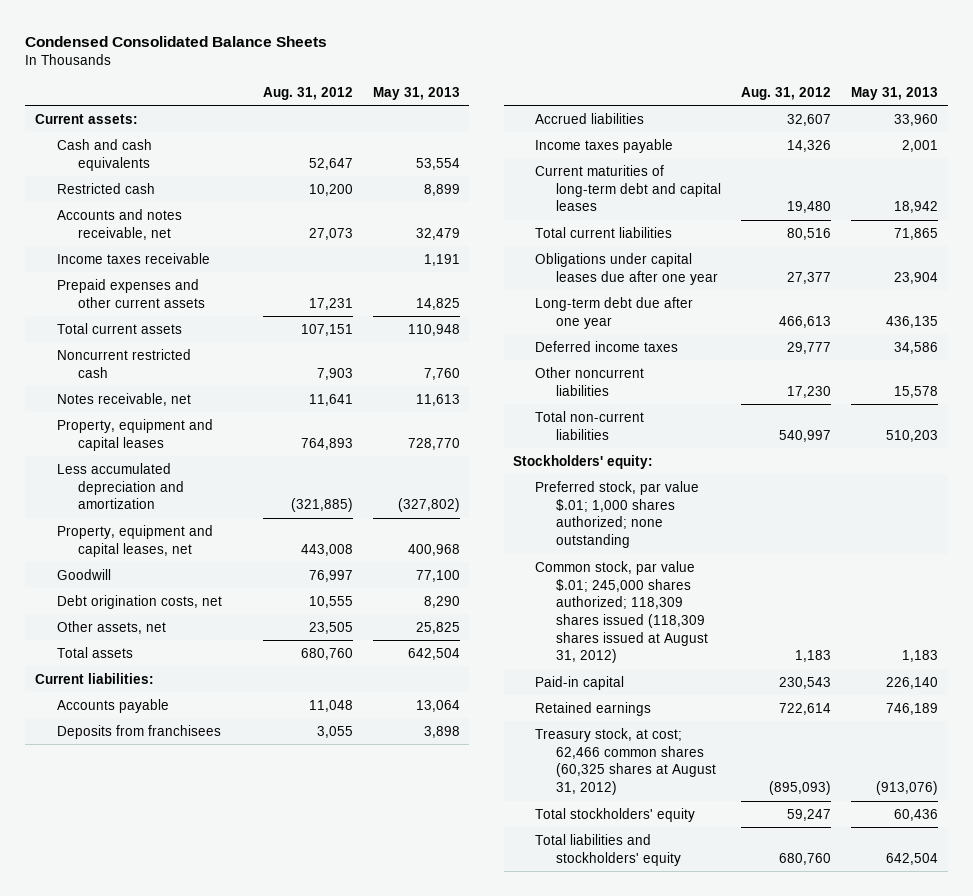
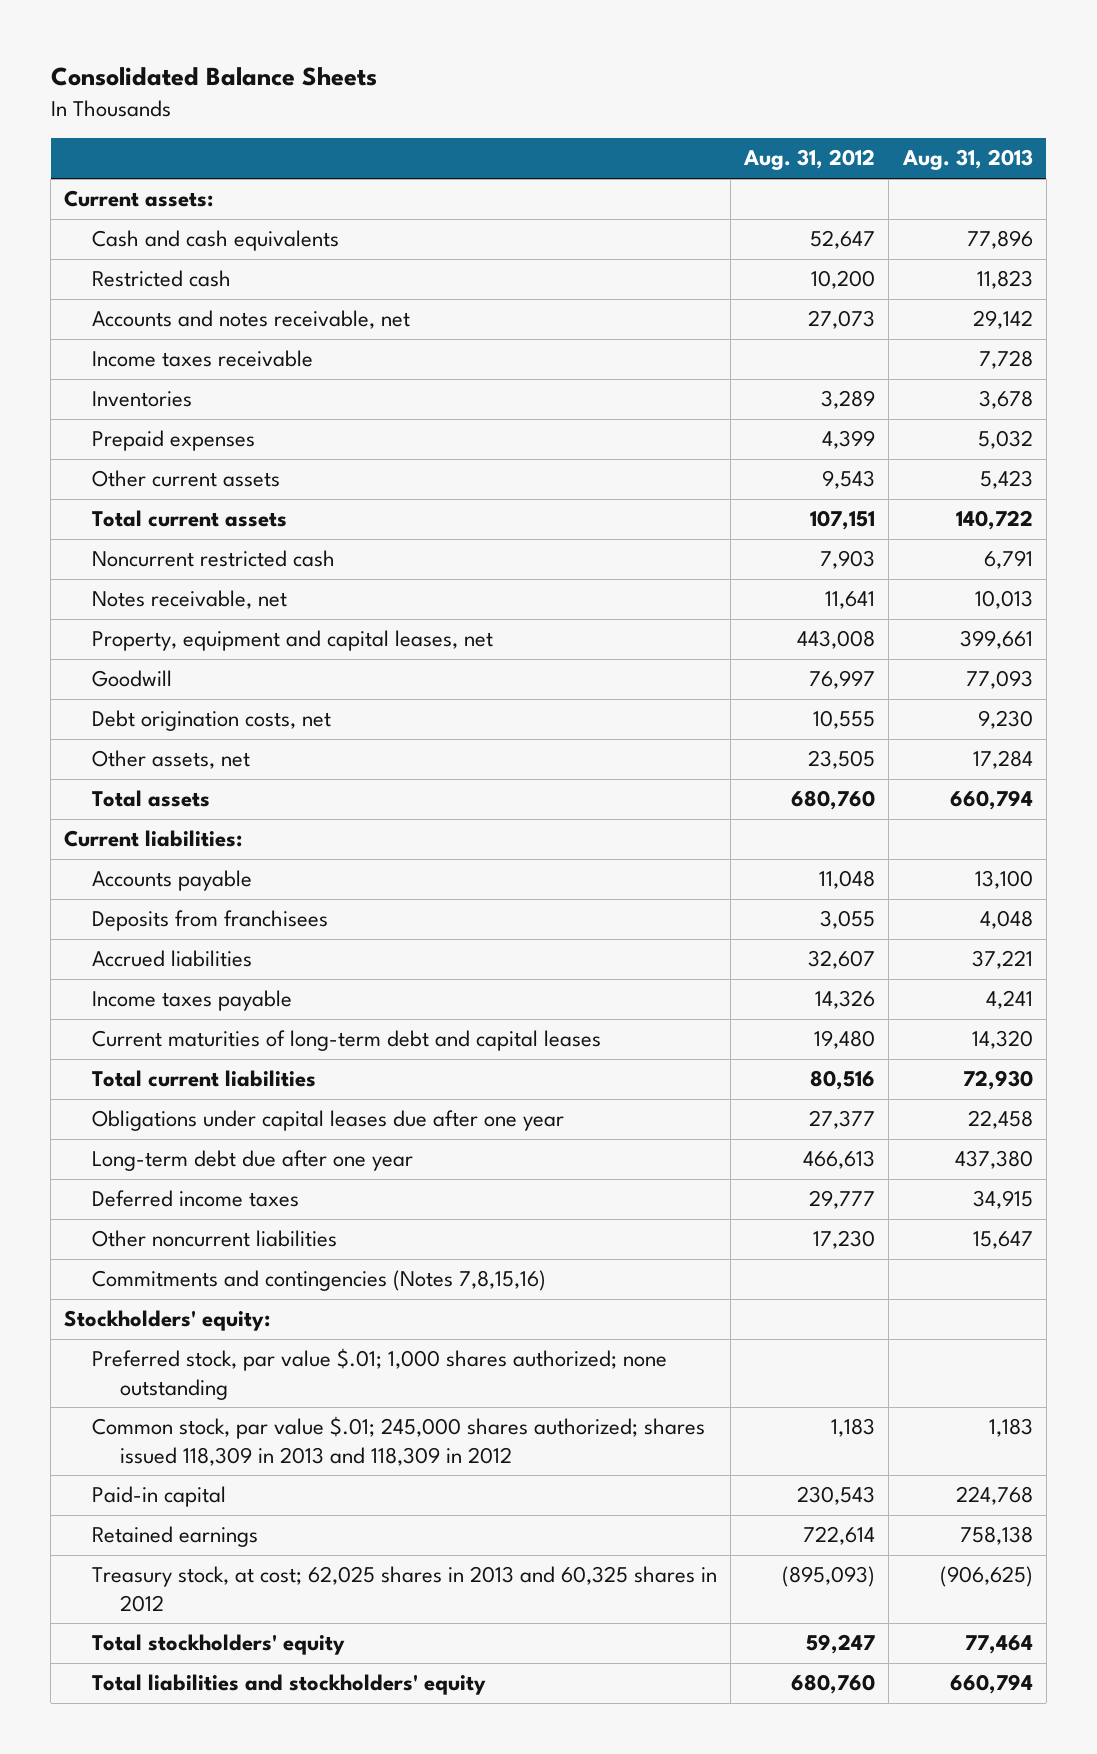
- Condensed Consolidated Balance Sheets
+ Consolidated Balance Sheets
- | Aug. 31, 2012 | May 31, 2013
+ | Aug. 31, 2012 | Aug. 31, 2013
- Prepaid expenses and other current assets | 17,231 | 14,825
+ Inventories | 3,289 | 3,678
+ Prepaid expenses | 4,399 | 5,032
+ Other current assets | 9,543 | 5,423
- Property, equipment and capital leases | 764,893 | 728,770
- Less accumulated depreciation and amortization | (321,885) | (327,802)
- Total non-current liabilities | 540,997 | 510,203
+ Commitments and contingencies (Notes 7,8,15,16)
- Common stock, par value $.01; 245,000 shares authorized; 118,309 shares issued (118,309 shares issued at August 31, 2012) | 1,183 | 1,183
+ Common stock, par value $.01; 245,000 shares authorized; shares issued 118,309 in 2013 and 118,309 in 2012 | 1,183 | 1,183
- Treasury stock, at cost; 62,466 common shares (60,325 shares at August 31, 2012) | (895,093) | (913,076)
+ Treasury stock, at cost; 62,025 shares in 2013 and 60,325 shares in 2012 | (895,093) | (906,625)

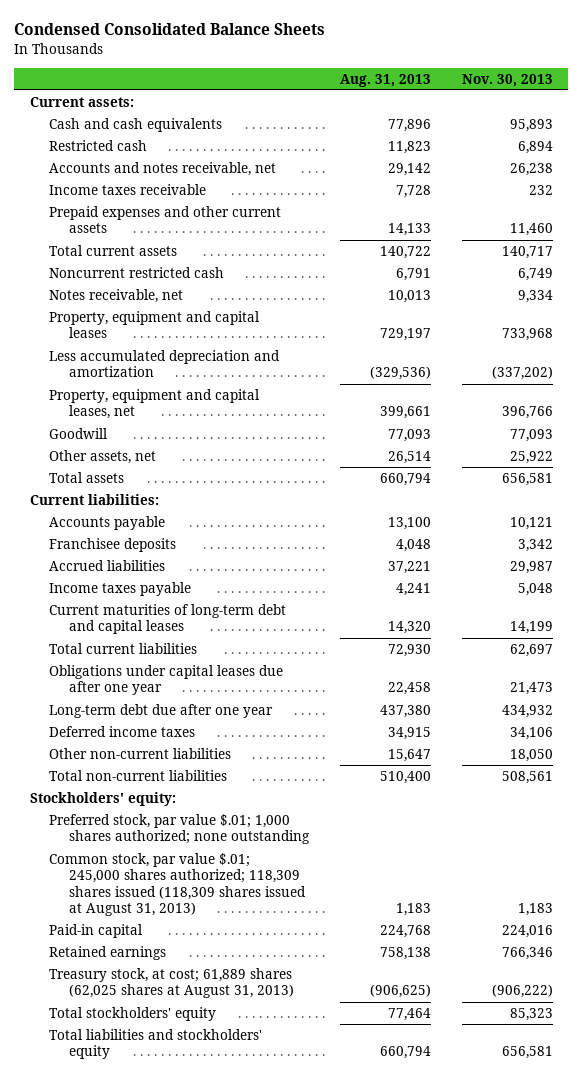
- Consolidated Balance Sheets
+ Condensed Consolidated Balance Sheets
- | Aug. 31, 2012 | Aug. 31, 2013
+ | Aug. 31, 2013 | Nov. 30, 2013
- Inventories | 3,289 | 3,678
- Prepaid expenses | 4,399 | 5,032
- Other current assets | 9,543 | 5,423
+ Prepaid expenses and other current assets | 14,133 | 11,460
+ Property, equipment and capital leases | 729,197 | 733,968
+ Less accumulated depreciation and amortization | (329,536) | (337,202)
- Debt origination costs, net | 10,555 | 9,230
- Other assets, net | 23,505 | 17,284
+ Other assets, net | 26,514 | 25,922
- Deposits from franchisees | 3,055 | 4,048
+ Franchisee deposits | 4,048 | 3,342
- Other noncurrent liabilities | 17,230 | 15,647
- Commitments and contingencies (Notes 7,8,15,16)
+ Other non-current liabilities | 15,647 | 18,050
+ Total non-current liabilities | 510,400 | 508,561
- Common stock, par value $.01; 245,000 shares authorized; shares issued 118,309 in 2013 and 118,309 in 2012 | 1,183 | 1,183
+ Common stock, par value $.01; 245,000 shares authorized; 118,309 shares issued (118,309 shares issued at August 31, 2013) | 1,183 | 1,183
- Treasury stock, at cost; 62,025 shares in 2013 and 60,325 shares in 2012 | (895,093) | (906,625)
+ Treasury stock, at cost; 61,889 shares (62,025 shares at August 31, 2013) | (906,625) | (906,222)

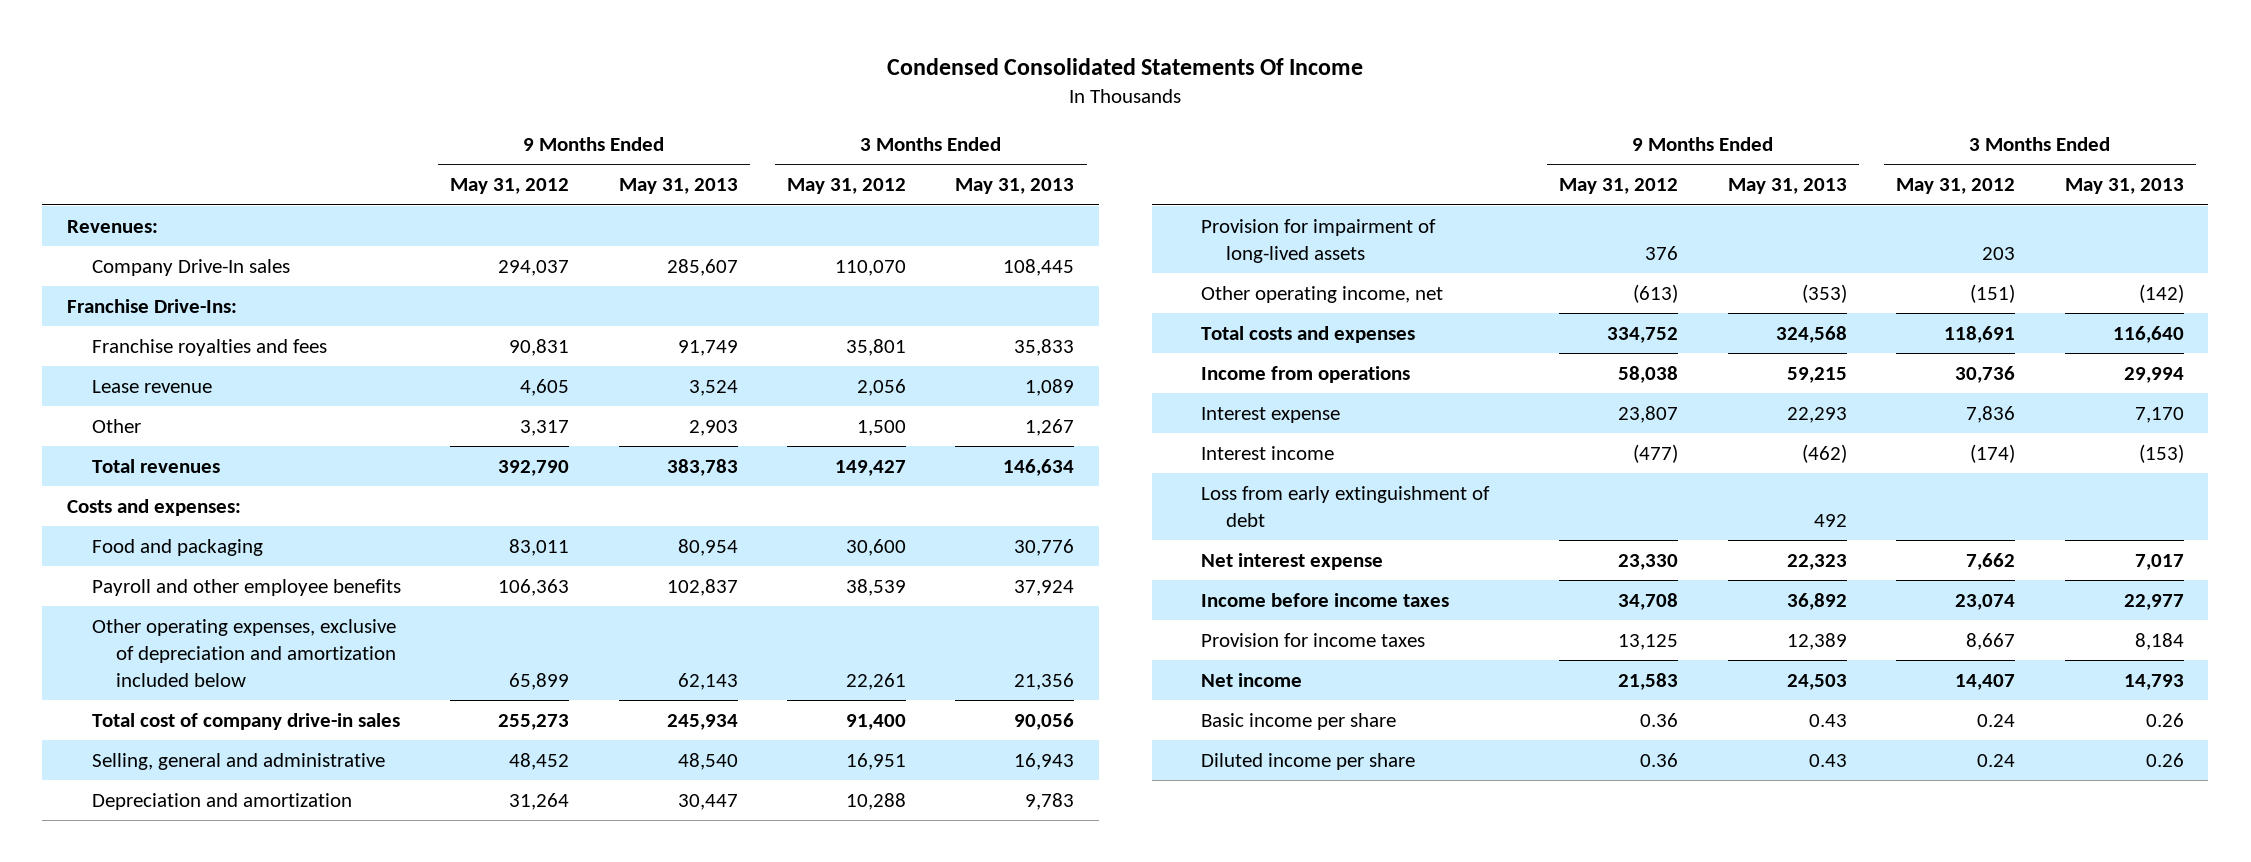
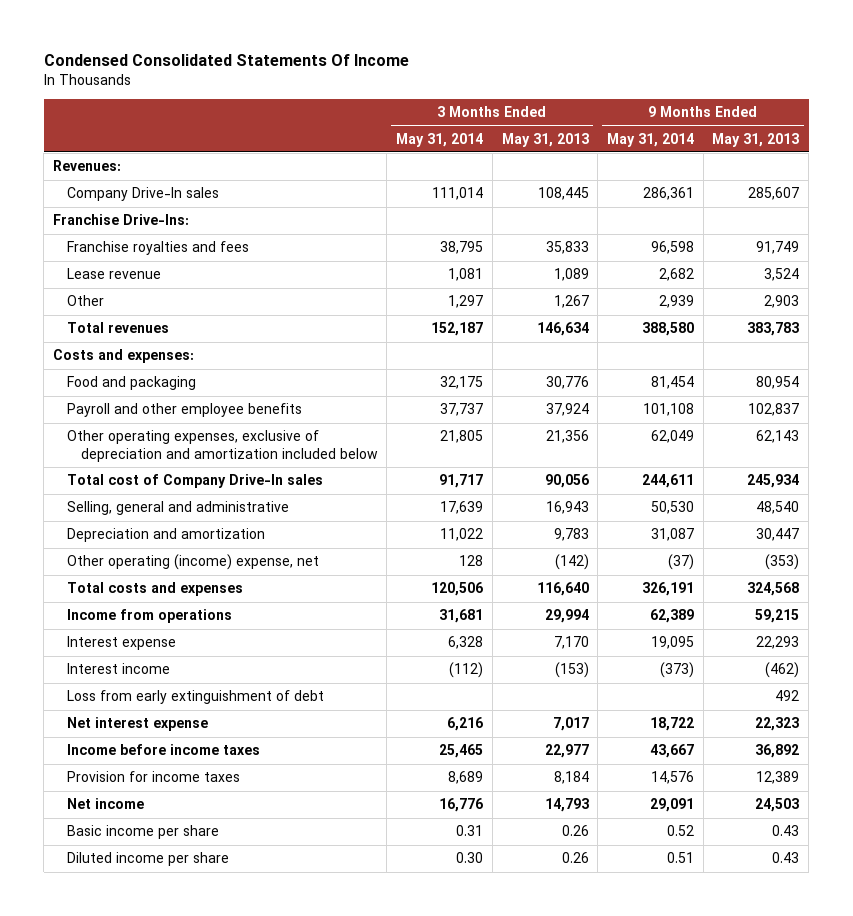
- | 9 Months Ended May 31, 2012 | 9 Months Ended May 31, 2013 | 3 Months Ended May 31, 2012 | 3 Months Ended May 31, 2013
+ | 3 Months Ended May 31, 2014 | 3 Months Ended May 31, 2013 | 9 Months Ended May 31, 2014 | 9 Months Ended May 31, 2013
- Total cost of company drive-in sales | 255,273 | 245,934 | 91,400 | 90,056
+ Total cost of Company Drive-In sales | 91,717 | 90,056 | 244,611 | 245,934
- Provision for impairment of long-lived assets | 376 | | 203 |
- Other operating income, net | (613) | (353) | (151) | (142)
+ Other operating (income) expense, net | 128 | (142) | (37) | (353)

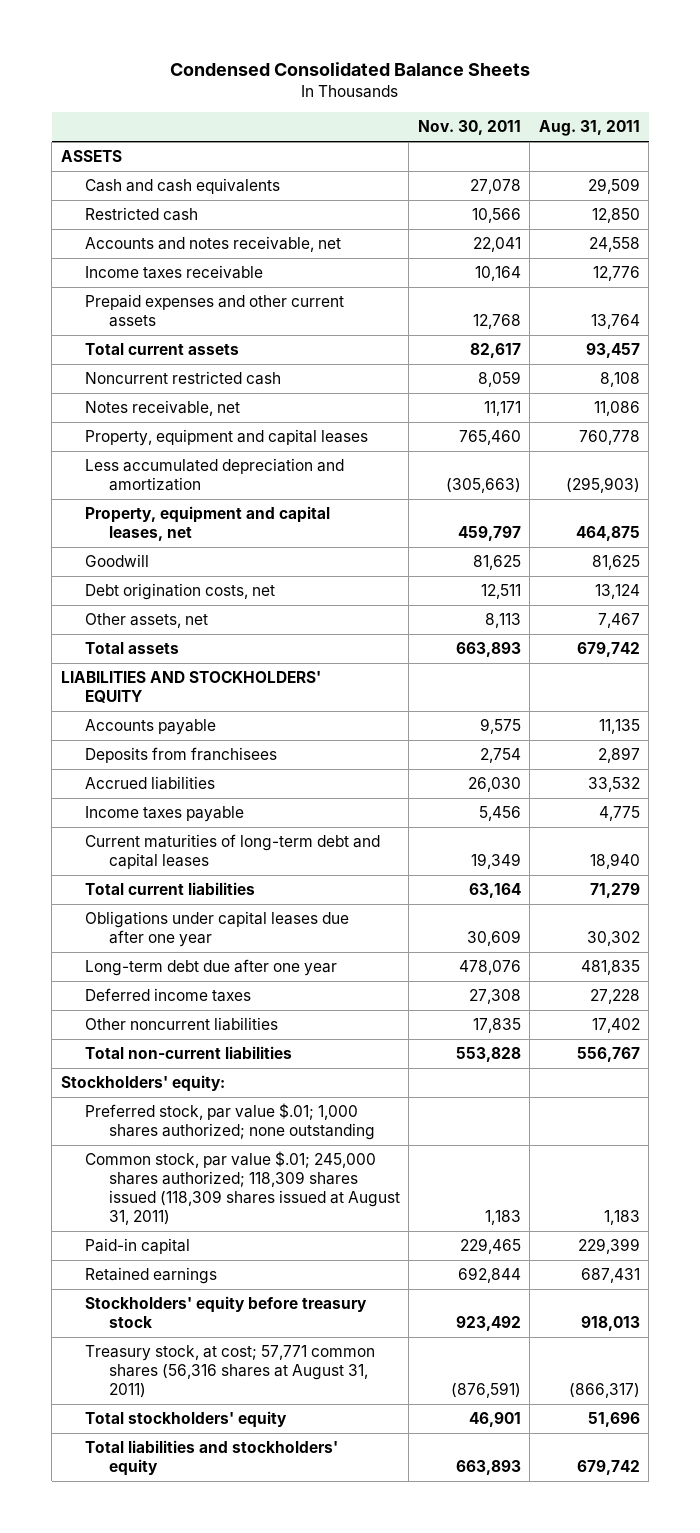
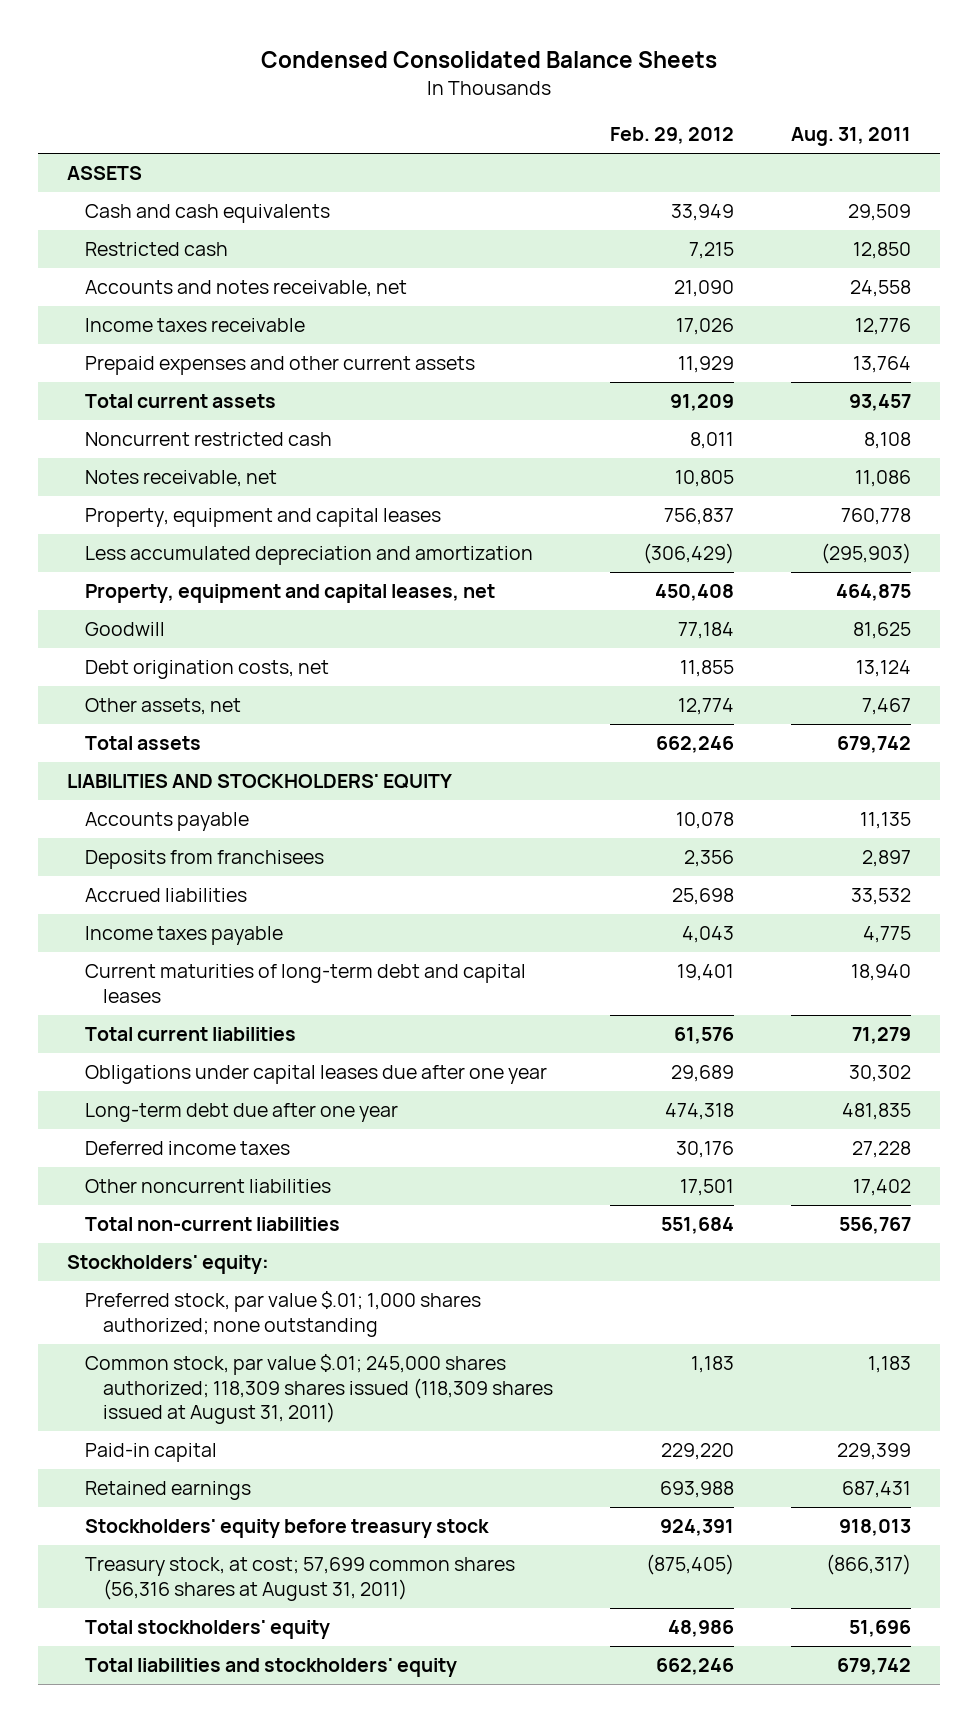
- | Nov. 30, 2011 | Aug. 31, 2011
+ | Feb. 29, 2012 | Aug. 31, 2011
- Treasury stock, at cost; 57,771 common shares (56,316 shares at August 31, 2011) | (876,591) | (866,317)
+ Treasury stock, at cost; 57,699 common shares (56,316 shares at August 31, 2011) | (875,405) | (866,317)

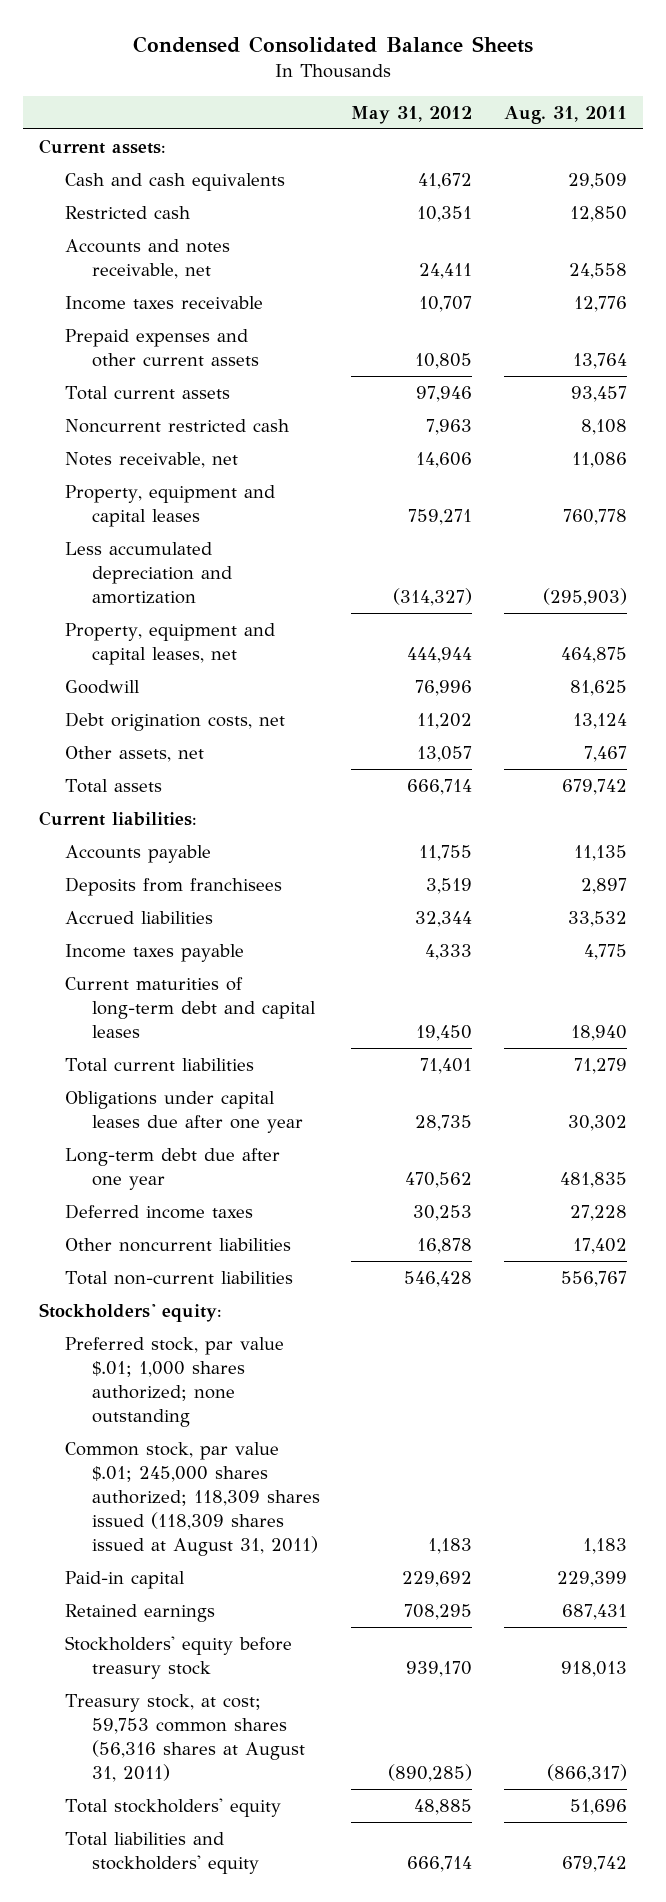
- | Feb. 29, 2012 | Aug. 31, 2011
+ | May 31, 2012 | Aug. 31, 2011
- ASSETS
+ Current assets:
- LIABILITIES AND STOCKHOLDERS' EQUITY
+ Current liabilities:
- Treasury stock, at cost; 57,699 common shares (56,316 shares at August 31, 2011) | (875,405) | (866,317)
+ Treasury stock, at cost; 59,753 common shares (56,316 shares at August 31, 2011) | (890,285) | (866,317)

